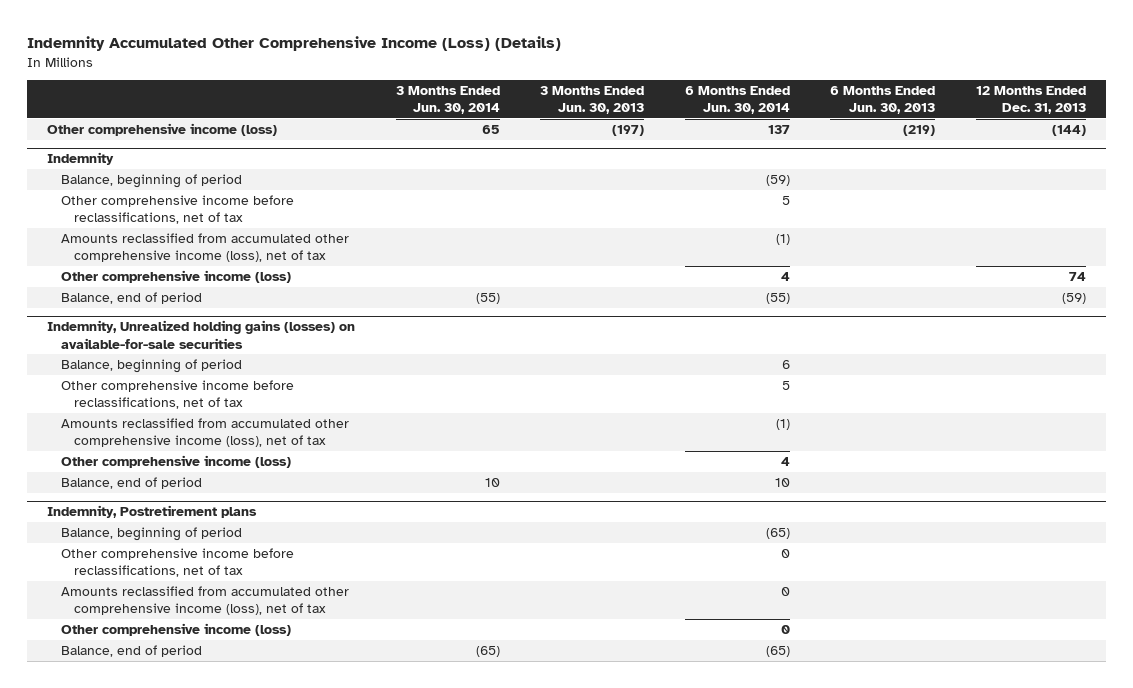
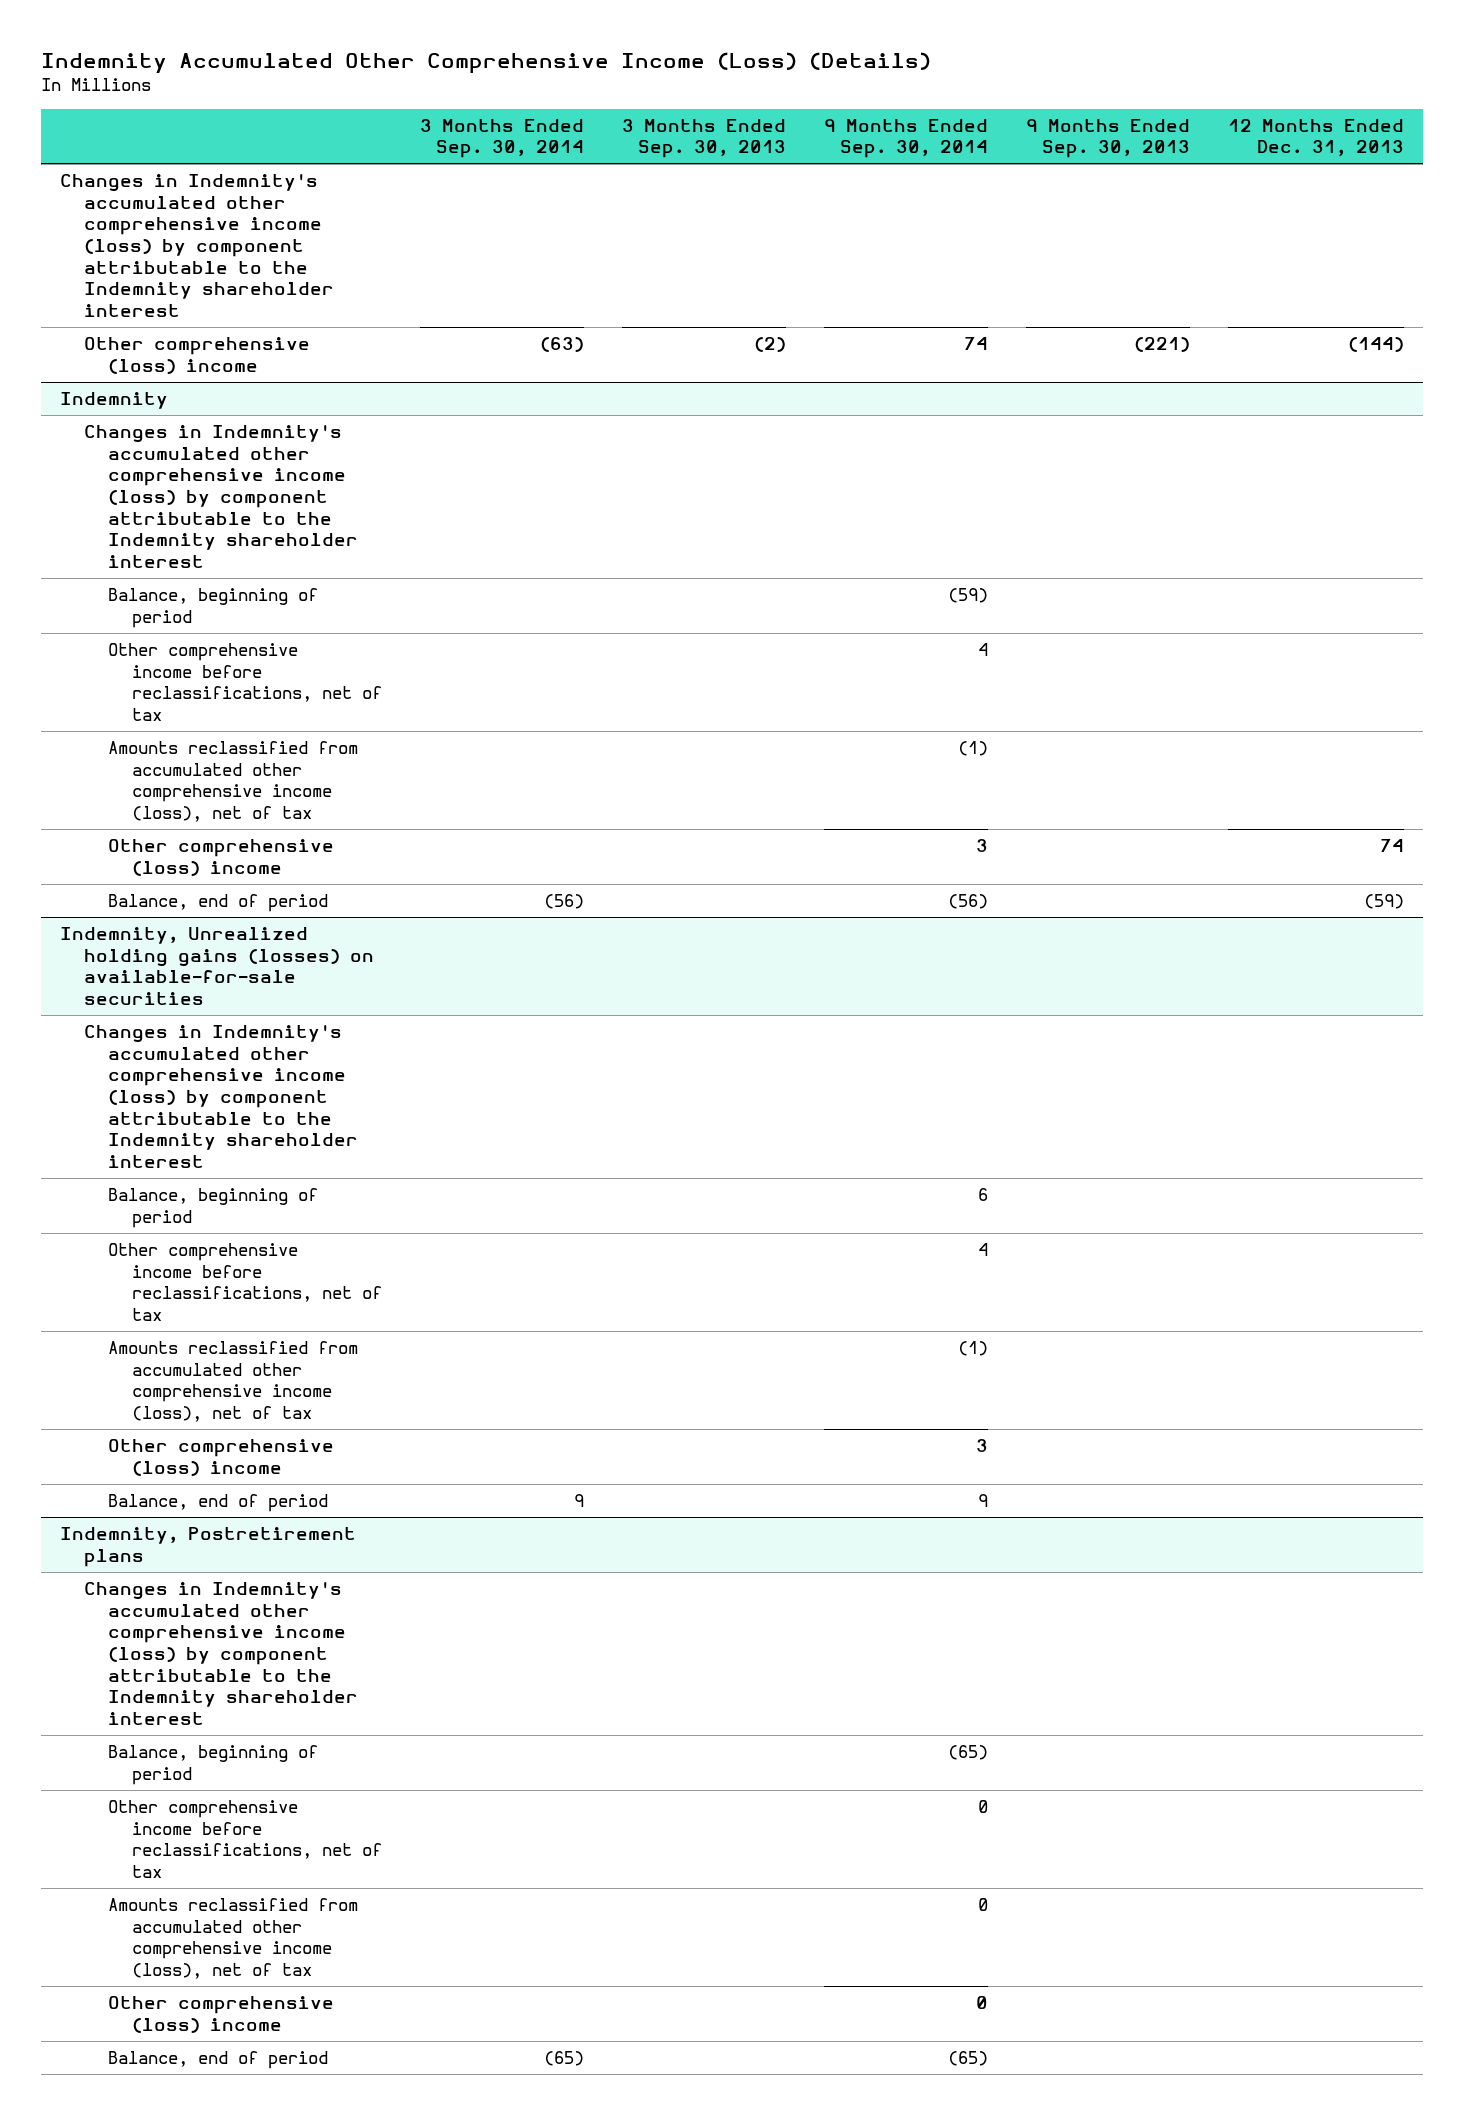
- | 3 Months Ended Jun. 30, 2014 | 3 Months Ended Jun. 30, 2013 | 6 Months Ended Jun. 30, 2014 | 6 Months Ended Jun. 30, 2013 | 12 Months Ended Dec. 31, 2013
+ | 3 Months Ended Sep. 30, 2014 | 3 Months Ended Sep. 30, 2013 | 9 Months Ended Sep. 30, 2014 | 9 Months Ended Sep. 30, 2013 | 12 Months Ended Dec. 31, 2013
- Other comprehensive income (loss) | 65 | (197) | 137 | (219) | (144)
+ Changes in Indemnity's accumulated other comprehensive income (loss) by component attributable to the Indemnity shareholder interest
+ Other comprehensive (loss) income | (63) | (2) | 74 | (221) | (144)
@ Indemnity
+ Changes in Indemnity's accumulated other comprehensive income (loss) by component attributable to the Indemnity shareholder interest
- Other comprehensive income (loss) | | | 4 | | 74
+ Other comprehensive (loss) income | | | 3 | | 74
@ Indemnity, Unrealized holding gains (losses) on available-for-sale securities
+ Changes in Indemnity's accumulated other comprehensive income (loss) by component attributable to the Indemnity shareholder interest
- Other comprehensive income (loss) | | | 4 | |
+ Other comprehensive (loss) income | | | 3 | |
@ Indemnity, Postretirement plans
+ Changes in Indemnity's accumulated other comprehensive income (loss) by component attributable to the Indemnity shareholder interest
- Other comprehensive income (loss) | | | 0 | |
+ Other comprehensive (loss) income | | | 0 | |

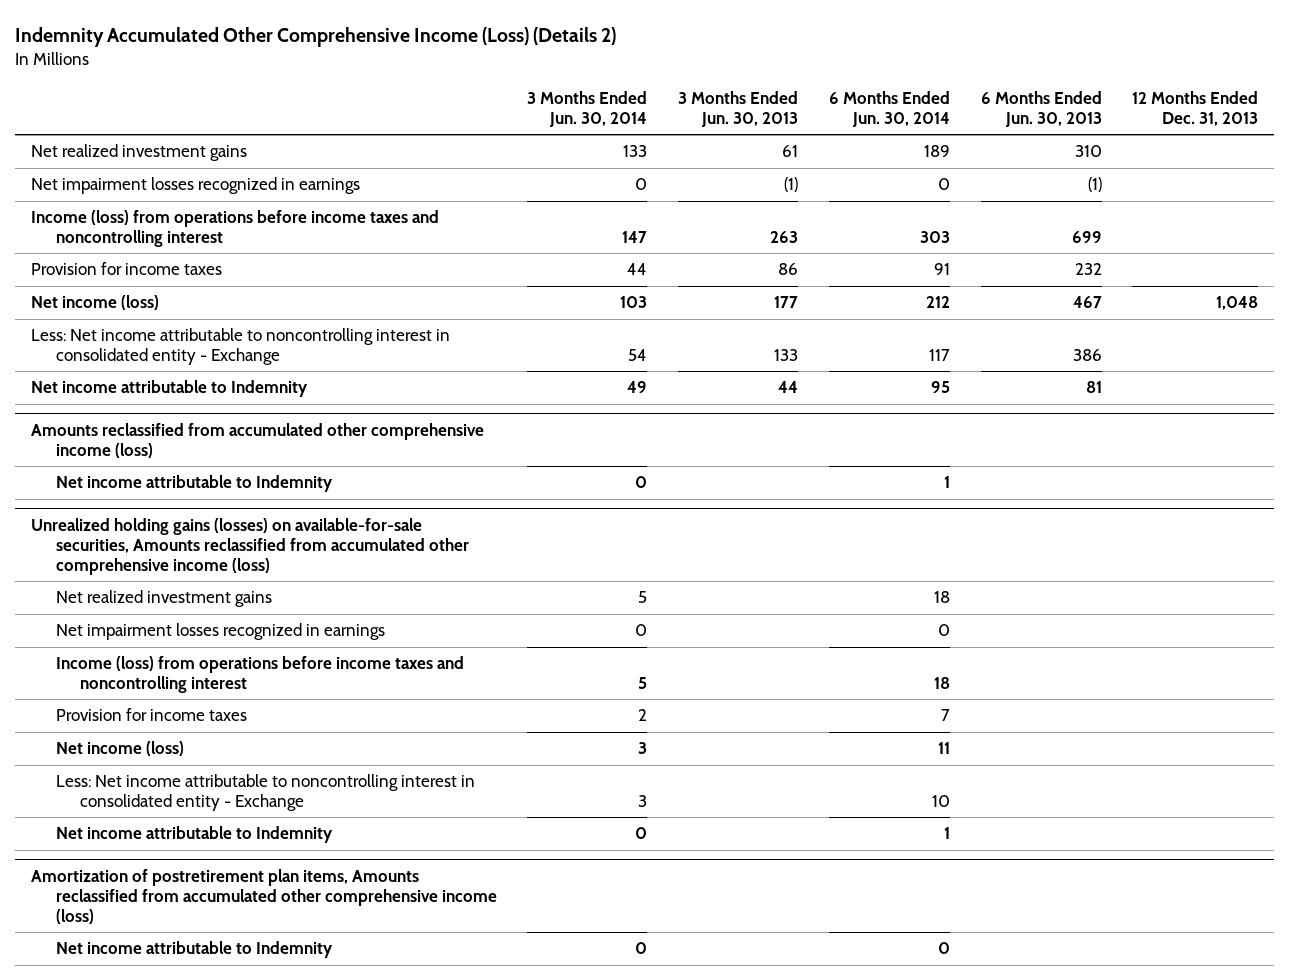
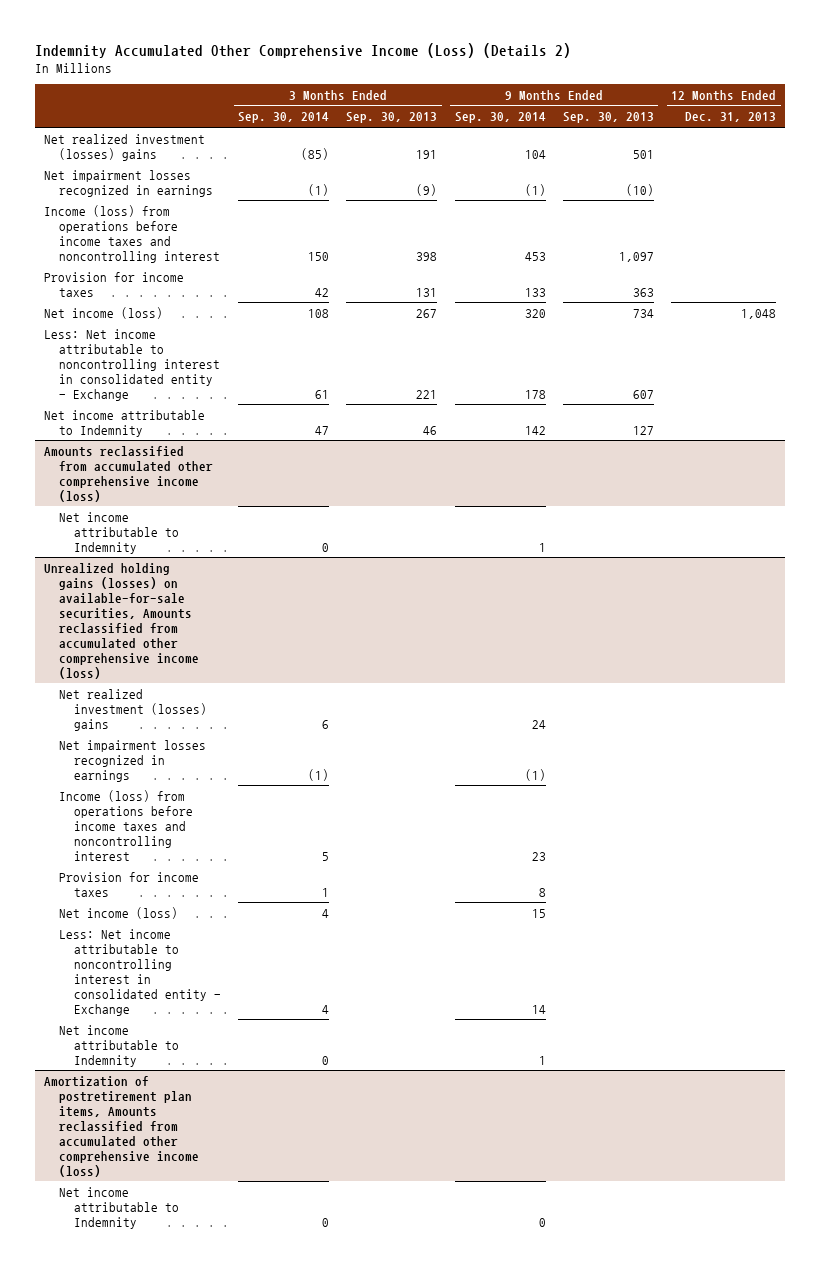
- | 3 Months Ended Jun. 30, 2014 | 3 Months Ended Jun. 30, 2013 | 6 Months Ended Jun. 30, 2014 | 6 Months Ended Jun. 30, 2013 | 12 Months Ended Dec. 31, 2013
+ | 3 Months Ended Sep. 30, 2014 | 3 Months Ended Sep. 30, 2013 | 9 Months Ended Sep. 30, 2014 | 9 Months Ended Sep. 30, 2013 | 12 Months Ended Dec. 31, 2013
- Net realized investment gains | 133 | 61 | 189 | 310 |
+ Net realized investment (losses) gains | (85) | 191 | 104 | 501 |
@ Unrealized holding gains (losses) on available-for-sale securities, Amounts reclassified from accumulated other comprehensive income (loss)
- Net realized investment gains | 5 | | 18 | |
+ Net realized investment (losses) gains | 6 | | 24 | |

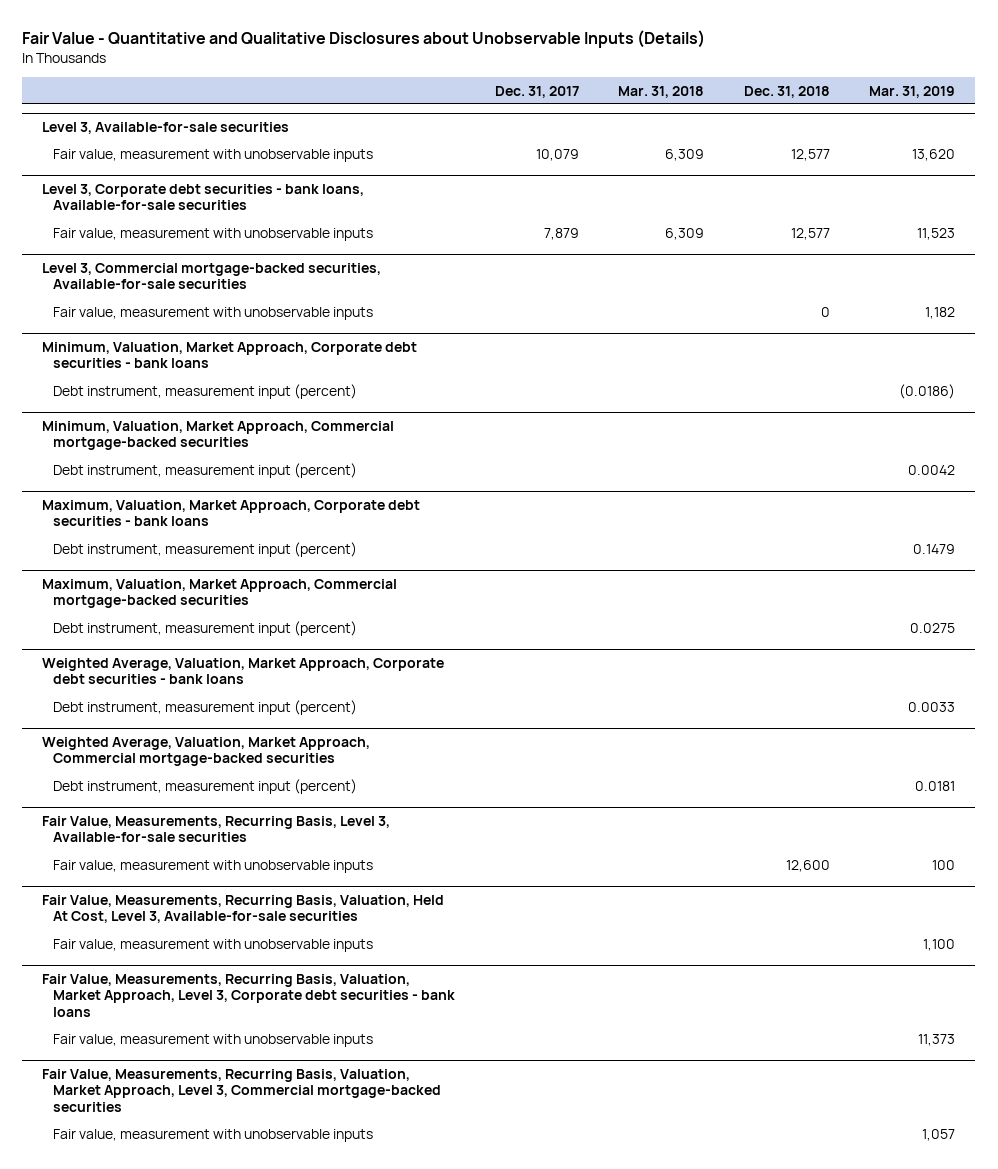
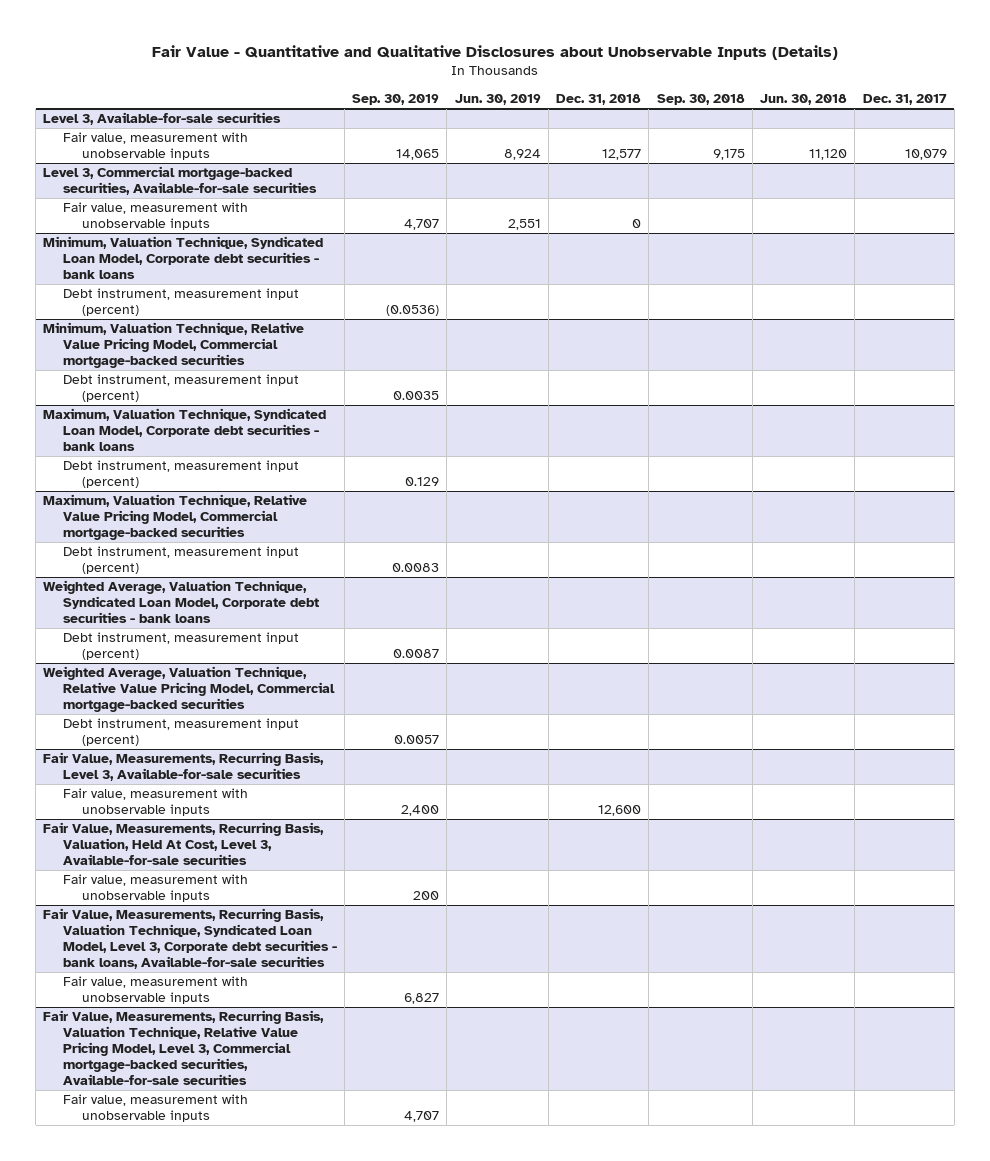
- | Dec. 31, 2017 | Mar. 31, 2018 | Dec. 31, 2018 | Mar. 31, 2019
+ | Sep. 30, 2019 | Jun. 30, 2019 | Dec. 31, 2018 | Sep. 30, 2018 | Jun. 30, 2018 | Dec. 31, 2017
- Level 3, Corporate debt securities - bank loans, Available-for-sale securities
- Fair value, measurement with unobservable inputs | 7,879 | 6,309 | 12,577 | 11,523
- Minimum, Valuation, Market Approach, Corporate debt securities - bank loans
+ Minimum, Valuation Technique, Syndicated Loan Model, Corporate debt securities - bank loans
- Minimum, Valuation, Market Approach, Commercial mortgage-backed securities
- Debt instrument, measurement input (percent) | | | | 0.0042
- Maximum, Valuation, Market Approach, Corporate debt securities - bank loans
+ Minimum, Valuation Technique, Relative Value Pricing Model, Commercial mortgage-backed securities
+ Debt instrument, measurement input (percent) | 0.0035 | | | | |
+ Maximum, Valuation Technique, Syndicated Loan Model, Corporate debt securities - bank loans
- Maximum, Valuation, Market Approach, Commercial mortgage-backed securities
- Debt instrument, measurement input (percent) | | | | 0.0275
- Weighted Average, Valuation, Market Approach, Corporate debt securities - bank loans
+ Maximum, Valuation Technique, Relative Value Pricing Model, Commercial mortgage-backed securities
+ Debt instrument, measurement input (percent) | 0.0083 | | | | |
+ Weighted Average, Valuation Technique, Syndicated Loan Model, Corporate debt securities - bank loans
- Weighted Average, Valuation, Market Approach, Commercial mortgage-backed securities
+ Weighted Average, Valuation Technique, Relative Value Pricing Model, Commercial mortgage-backed securities
- Fair Value, Measurements, Recurring Basis, Valuation, Market Approach, Level 3, Corporate debt securities - bank loans
+ Fair Value, Measurements, Recurring Basis, Valuation Technique, Syndicated Loan Model, Level 3, Corporate debt securities - bank loans, Available-for-sale securities
- Fair Value, Measurements, Recurring Basis, Valuation, Market Approach, Level 3, Commercial mortgage-backed securities
+ Fair Value, Measurements, Recurring Basis, Valuation Technique, Relative Value Pricing Model, Level 3, Commercial mortgage-backed securities, Available-for-sale securities

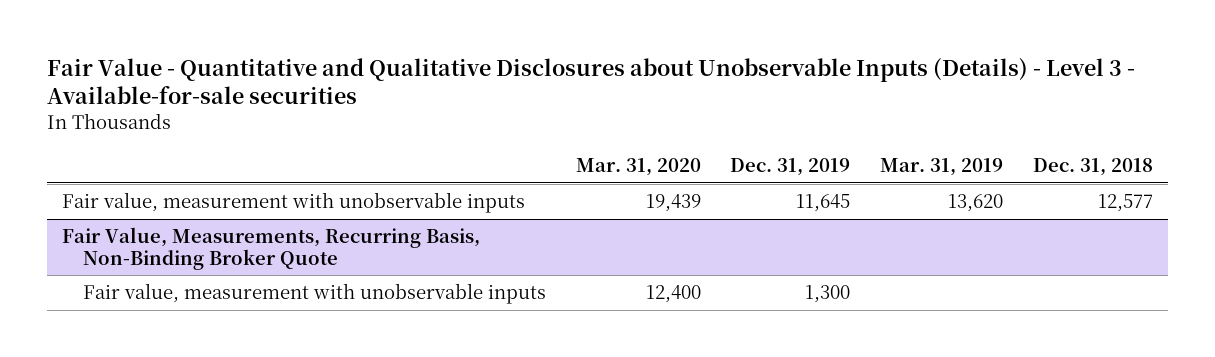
- Fair Value - Quantitative and Qualitative Disclosures about Unobservable Inputs (Details)
+ Fair Value - Quantitative and Qualitative Disclosures about Unobservable Inputs (Details) - Level 3 - Available-for-sale securities
- | Sep. 30, 2019 | Jun. 30, 2019 | Dec. 31, 2018 | Sep. 30, 2018 | Jun. 30, 2018 | Dec. 31, 2017
+ | Mar. 31, 2020 | Dec. 31, 2019 | Mar. 31, 2019 | Dec. 31, 2018
- Level 3, Available-for-sale securities
- Level 3, Commercial mortgage-backed securities, Available-for-sale securities
- Fair value, measurement with unobservable inputs | 4,707 | 2,551 | 0 | | |
- Minimum, Valuation Technique, Syndicated Loan Model, Corporate debt securities - bank loans
- Debt instrument, measurement input (percent) | (0.0536) | | | | |
- Minimum, Valuation Technique, Relative Value Pricing Model, Commercial mortgage-backed securities
- Debt instrument, measurement input (percent) | 0.0035 | | | | |
- Maximum, Valuation Technique, Syndicated Loan Model, Corporate debt securities - bank loans
- Debt instrument, measurement input (percent) | 0.129 | | | | |
- Maximum, Valuation Technique, Relative Value Pricing Model, Commercial mortgage-backed securities
- Debt instrument, measurement input (percent) | 0.0083 | | | | |
- Weighted Average, Valuation Technique, Syndicated Loan Model, Corporate debt securities - bank loans
- Debt instrument, measurement input (percent) | 0.0087 | | | | |
- Weighted Average, Valuation Technique, Relative Value Pricing Model, Commercial mortgage-backed securities
- Debt instrument, measurement input (percent) | 0.0057 | | | | |
- Fair Value, Measurements, Recurring Basis, Level 3, Available-for-sale securities
- Fair value, measurement with unobservable inputs | 2,400 | | 12,600 | | |
- Fair Value, Measurements, Recurring Basis, Valuation, Held At Cost, Level 3, Available-for-sale securities
- Fair value, measurement with unobservable inputs | 200 | | | | |
- Fair Value, Measurements, Recurring Basis, Valuation Technique, Syndicated Loan Model, Level 3, Corporate debt securities - bank loans, Available-for-sale securities
- Fair value, measurement with unobservable inputs | 6,827 | | | | |
- Fair Value, Measurements, Recurring Basis, Valuation Technique, Relative Value Pricing Model, Level 3, Commercial mortgage-backed securities, Available-for-sale securities
- Fair value, measurement with unobservable inputs | 4,707 | | | | |
+ Fair Value, Measurements, Recurring Basis, Non-Binding Broker Quote
+ Fair value, measurement with unobservable inputs | 12,400 | 1,300 | |

